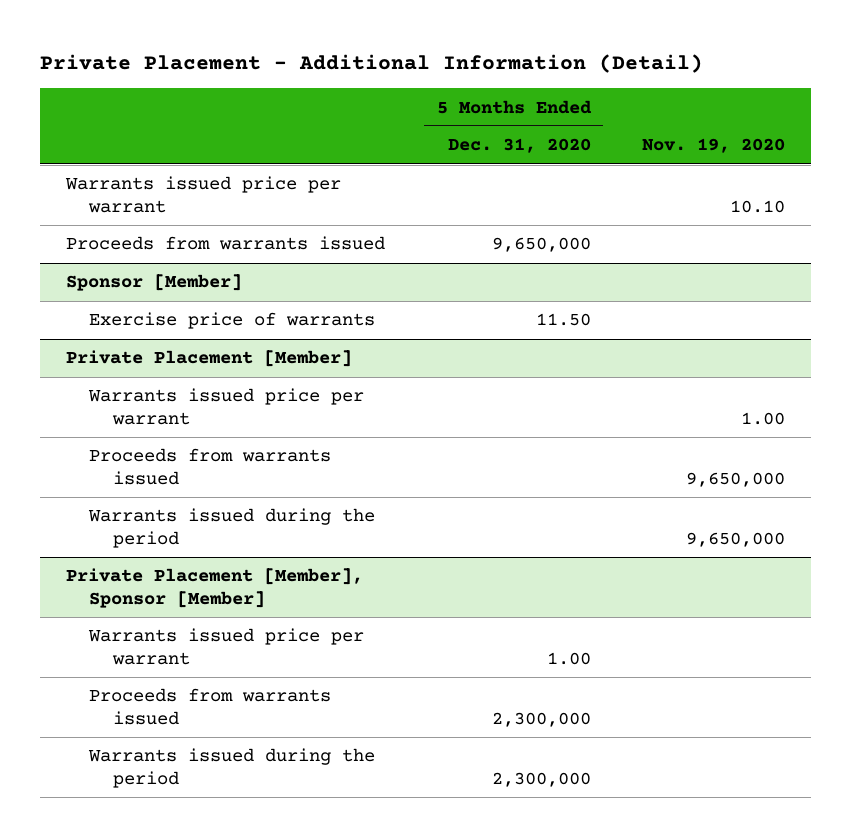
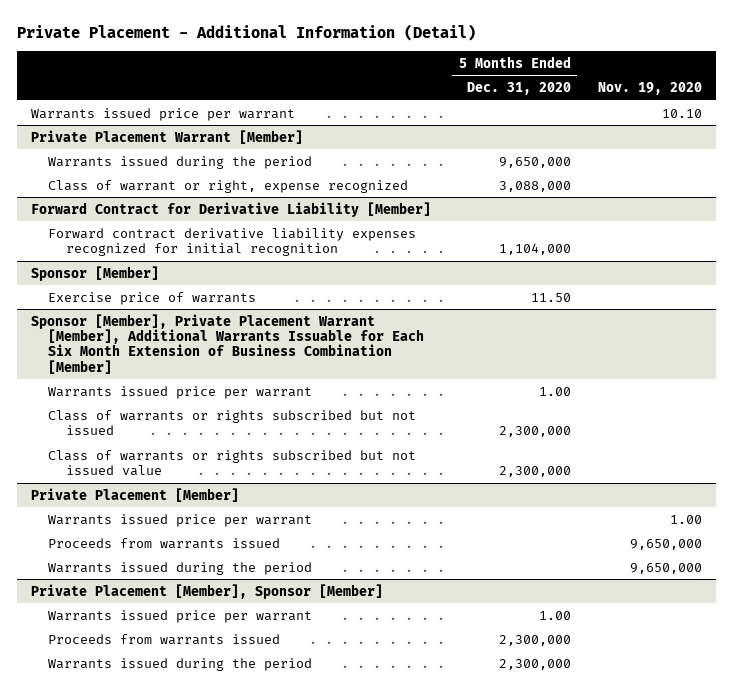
- Proceeds from warrants issued | 9,650,000 |
+ Private Placement Warrant [Member]
+ Warrants issued during the period | 9,650,000 |
+ Class of warrant or right, expense recognized | 3,088,000 |
+ Forward Contract for Derivative Liability [Member]
+ Forward contract derivative liability expenses recognized for initial recognition | 1,104,000 |
+ Sponsor [Member], Private Placement Warrant [Member], Additional Warrants Issuable for Each Six Month Extension of Business Combination [Member]
+ Warrants issued price per warrant | 1.00 |
+ Class of warrants or rights subscribed but not issued | 2,300,000 |
+ Class of warrants or rights subscribed but not issued value | 2,300,000 |

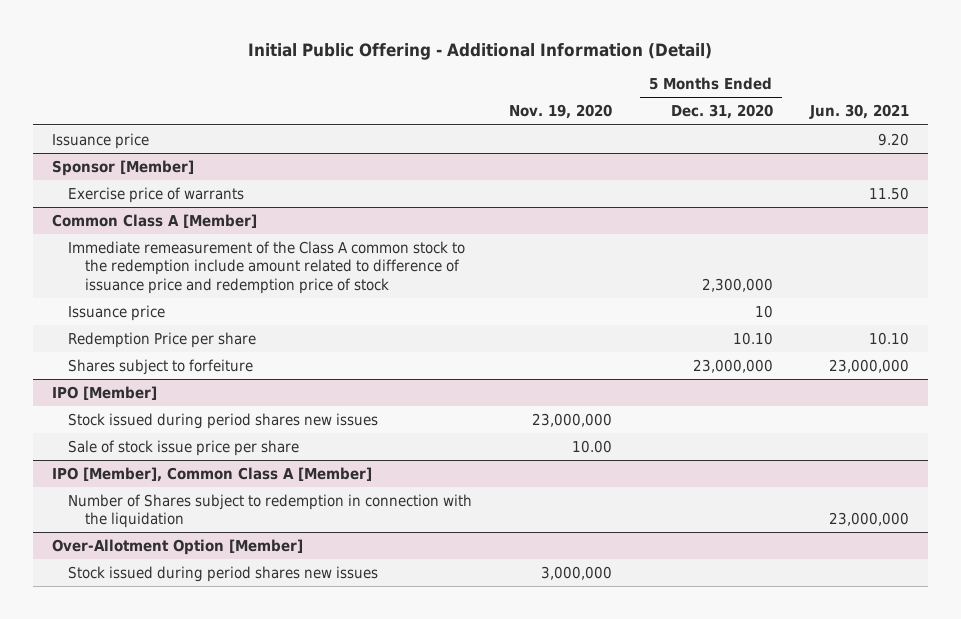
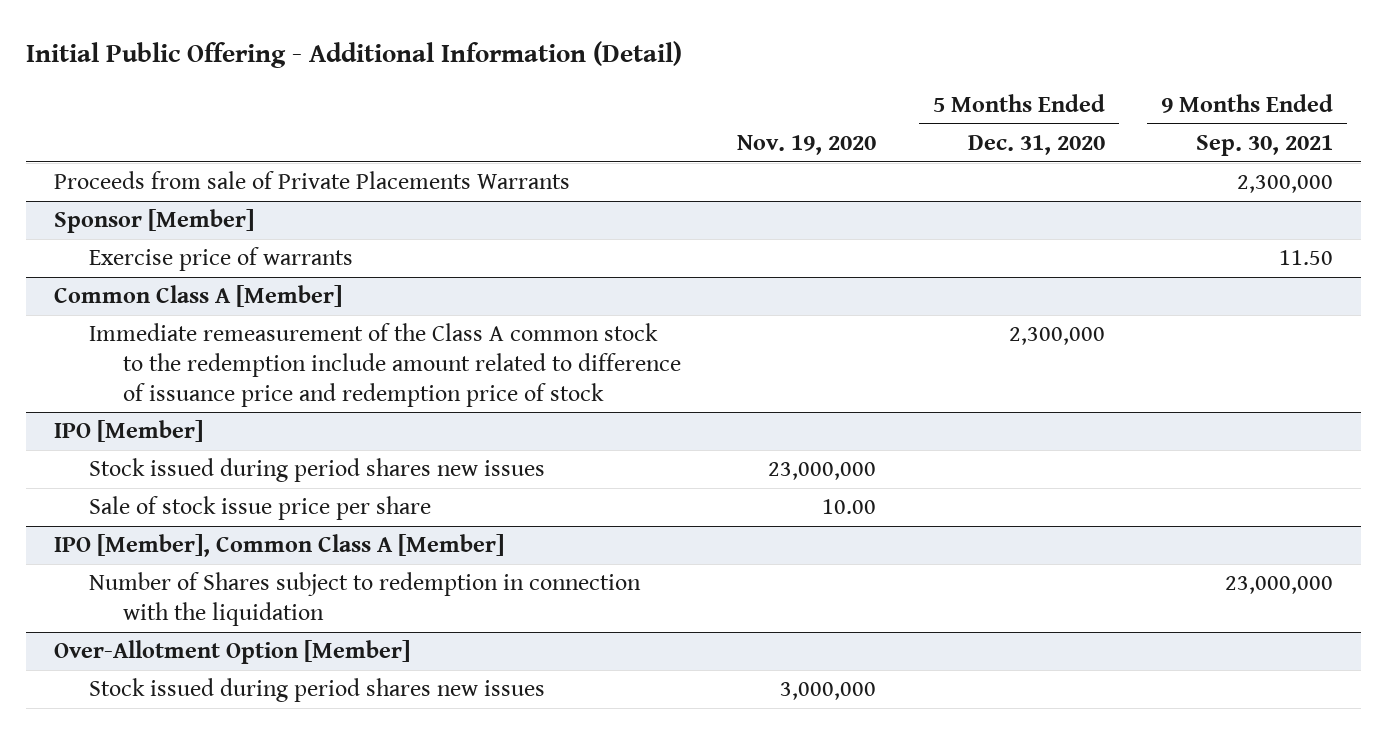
- | Nov. 19, 2020 | 5 Months Ended Dec. 31, 2020 | Jun. 30, 2021
+ | Nov. 19, 2020 | 5 Months Ended Dec. 31, 2020 | 9 Months Ended Sep. 30, 2021
- Issuance price | | | 9.20
+ Proceeds from sale of Private Placements Warrants | | | 2,300,000
@ Common Class A [Member]
- Issuance price | | 10 |
- Redemption Price per share | | 10.10 | 10.10
- Shares subject to forfeiture | | 23,000,000 | 23,000,000

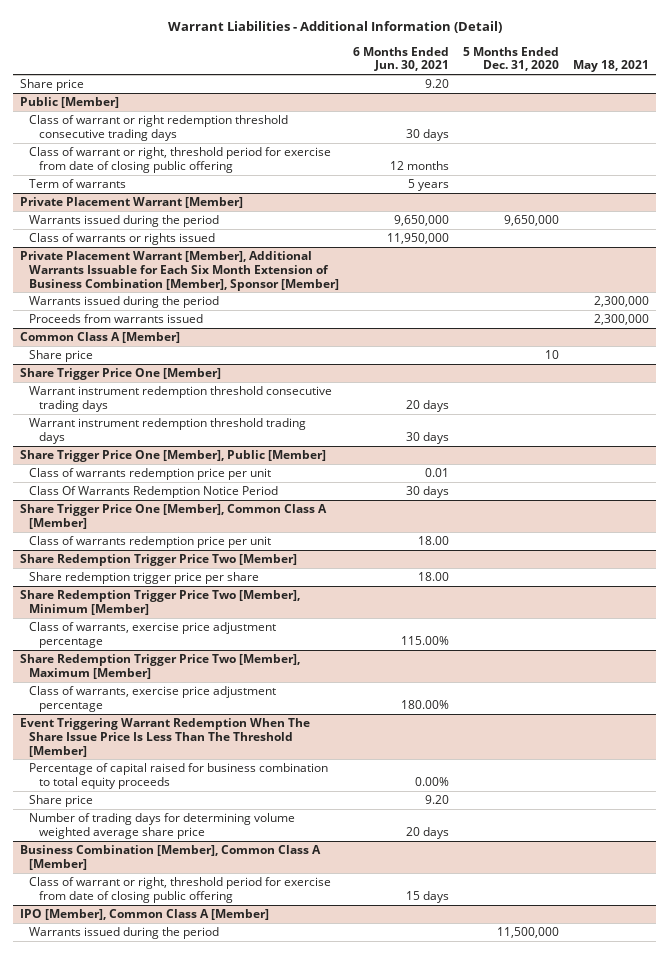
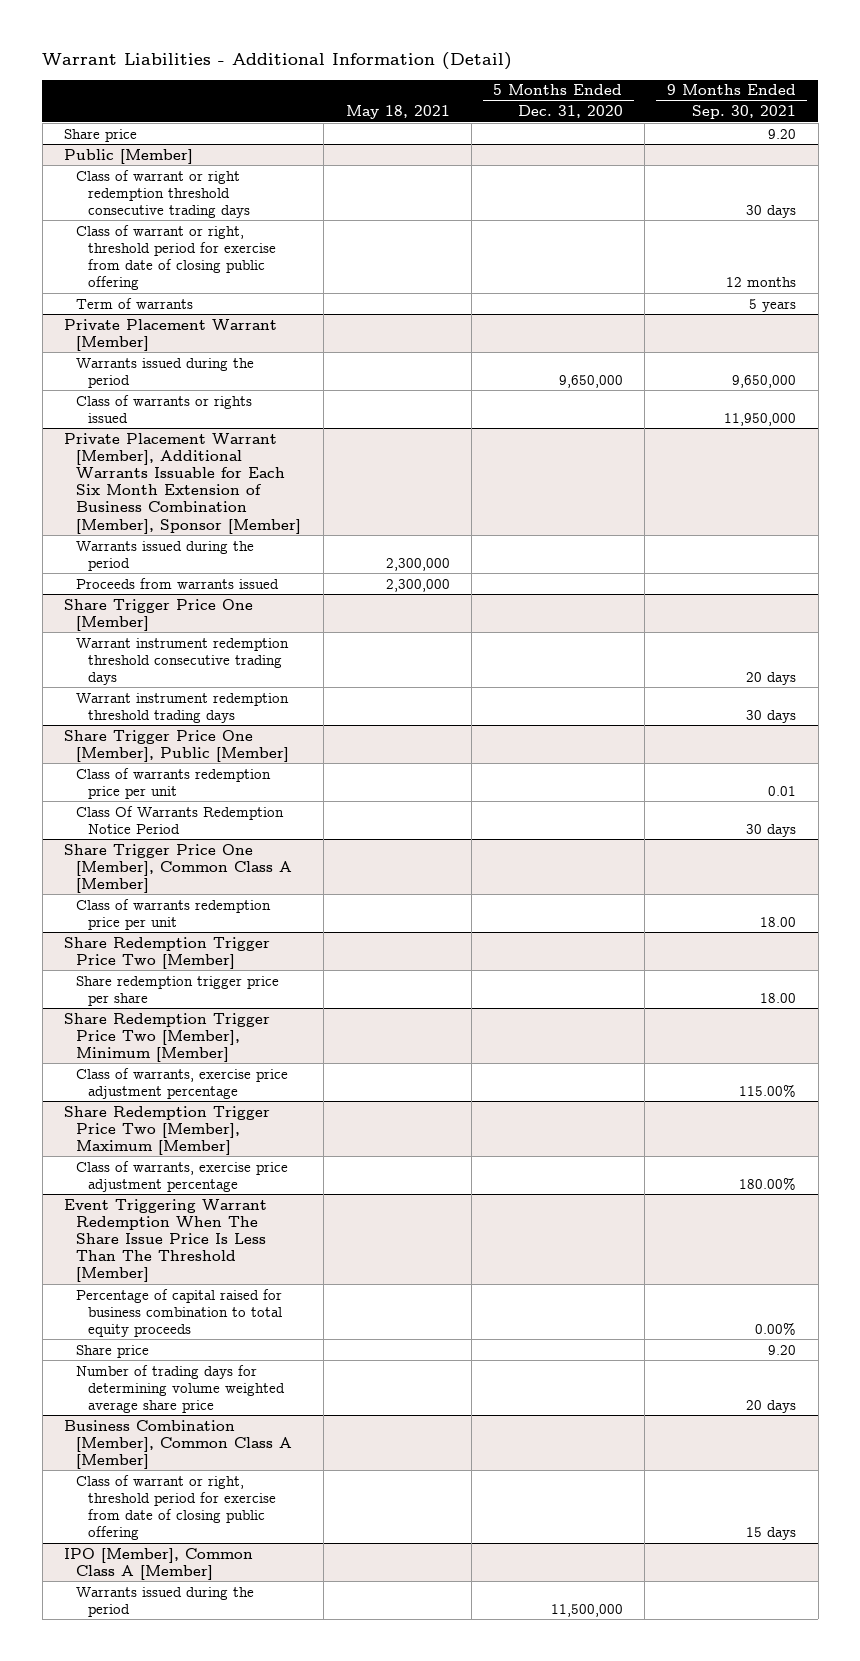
- | 6 Months Ended Jun. 30, 2021 | 5 Months Ended Dec. 31, 2020 | May 18, 2021
+ | May 18, 2021 | 5 Months Ended Dec. 31, 2020 | 9 Months Ended Sep. 30, 2021
- Common Class A [Member]
- Share price | | 10 |

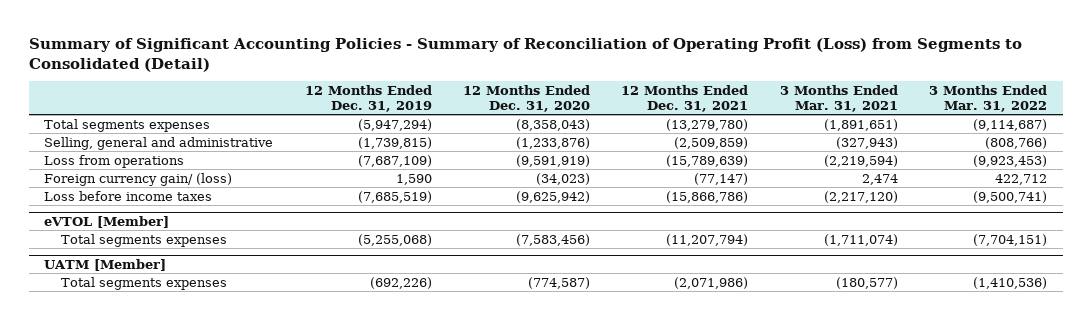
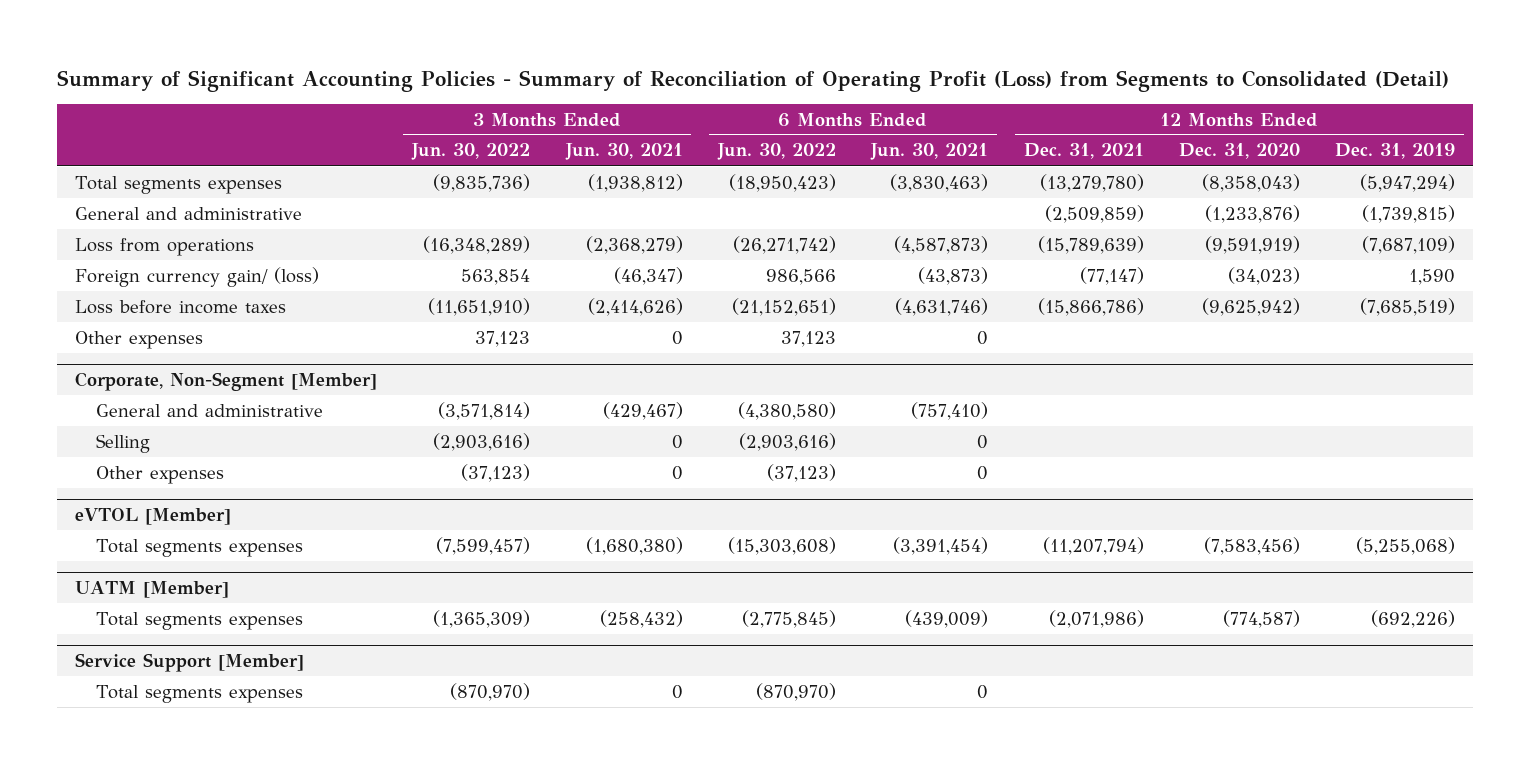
- | 12 Months Ended Dec. 31, 2019 | 12 Months Ended Dec. 31, 2020 | 12 Months Ended Dec. 31, 2021 | 3 Months Ended Mar. 31, 2021 | 3 Months Ended Mar. 31, 2022
+ | 3 Months Ended Jun. 30, 2022 | 3 Months Ended Jun. 30, 2021 | 6 Months Ended Jun. 30, 2022 | 6 Months Ended Jun. 30, 2021 | 12 Months Ended Dec. 31, 2021 | 12 Months Ended Dec. 31, 2020 | 12 Months Ended Dec. 31, 2019
- Selling, general and administrative | (1,739,815) | (1,233,876) | (2,509,859) | (327,943) | (808,766)
+ General and administrative | | | | | (2,509,859) | (1,233,876) | (1,739,815)
+ Other expenses | 37,123 | 0 | 37,123 | 0 | | |
+ Corporate, Non-Segment [Member]
+ General and administrative | (3,571,814) | (429,467) | (4,380,580) | (757,410) | | |
+ Selling | (2,903,616) | 0 | (2,903,616) | 0 | | |
+ Other expenses | (37,123) | 0 | (37,123) | 0 | | |
+ Service Support [Member]
+ Total segments expenses | (870,970) | 0 | (870,970) | 0 | | |

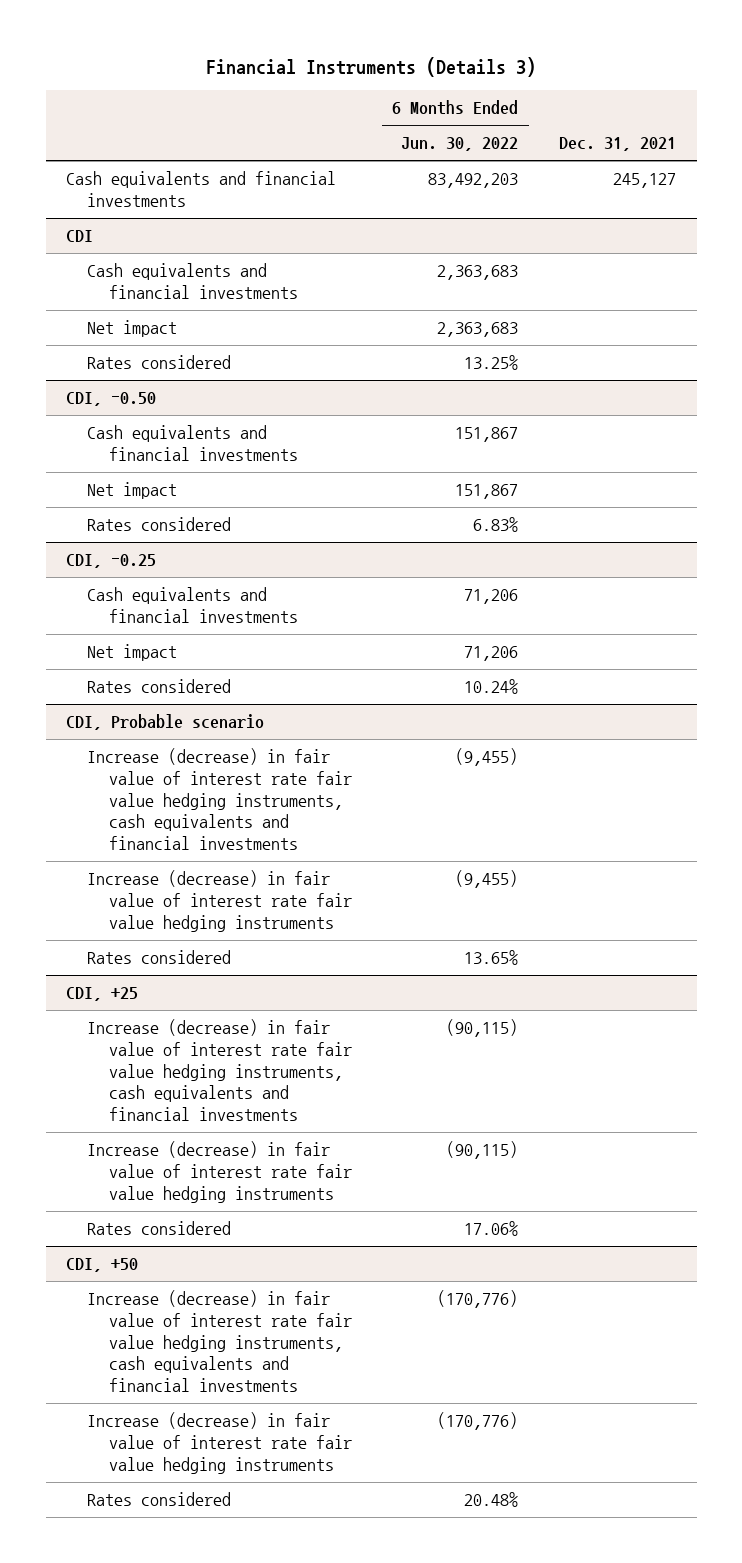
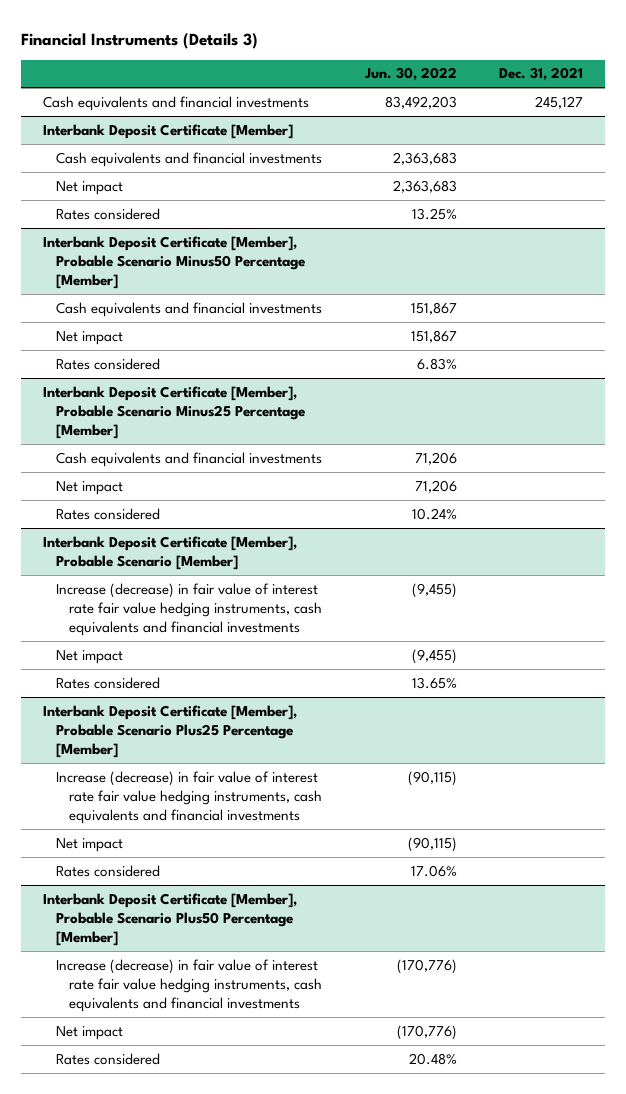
- | 6 Months Ended Jun. 30, 2022 | Dec. 31, 2021
+ | Jun. 30, 2022 | Dec. 31, 2021
- CDI
+ Interbank Deposit Certificate [Member]
- CDI, -0.50
- Cash equivalents and financial investments | 151,867 |
- Net impact | 151,867 |
- Rates considered | 6.83% |
- CDI, -0.25
- Cash equivalents and financial investments | 71,206 |
- Net impact | 71,206 |
- Rates considered | 10.24% |
- CDI, Probable scenario
- Increase (decrease) in fair value of interest rate fair value hedging instruments, cash equivalents and financial investments | (9,455) |
- Increase (decrease) in fair value of interest rate fair value hedging instruments | (9,455) |
- Rates considered | 13.65% |
- CDI, +25
- Increase (decrease) in fair value of interest rate fair value hedging instruments, cash equivalents and financial investments | (90,115) |
- Increase (decrease) in fair value of interest rate fair value hedging instruments | (90,115) |
- Rates considered | 17.06% |
- CDI, +50
- Increase (decrease) in fair value of interest rate fair value hedging instruments, cash equivalents and financial investments | (170,776) |
- Increase (decrease) in fair value of interest rate fair value hedging instruments | (170,776) |
- Rates considered | 20.48% |
+ Interbank Deposit Certificate [Member], Probable Scenario Minus50 Percentage [Member]
+ Cash equivalents and financial investments | 151,867 |
+ Net impact | 151,867 |
+ Rates considered | 6.83% |
+ Interbank Deposit Certificate [Member], Probable Scenario Minus25 Percentage [Member]
+ Cash equivalents and financial investments | 71,206 |
+ Net impact | 71,206 |
+ Rates considered | 10.24% |
+ Interbank Deposit Certificate [Member], Probable Scenario [Member]
+ Increase (decrease) in fair value of interest rate fair value hedging instruments, cash equivalents and financial investments | (9,455) |
+ Net impact | (9,455) |
+ Rates considered | 13.65% |
+ Interbank Deposit Certificate [Member], Probable Scenario Plus25 Percentage [Member]
+ Increase (decrease) in fair value of interest rate fair value hedging instruments, cash equivalents and financial investments | (90,115) |
+ Net impact | (90,115) |
+ Rates considered | 17.06% |
+ Interbank Deposit Certificate [Member], Probable Scenario Plus50 Percentage [Member]
+ Increase (decrease) in fair value of interest rate fair value hedging instruments, cash equivalents and financial investments | (170,776) |
+ Net impact | (170,776) |
+ Rates considered | 20.48% |

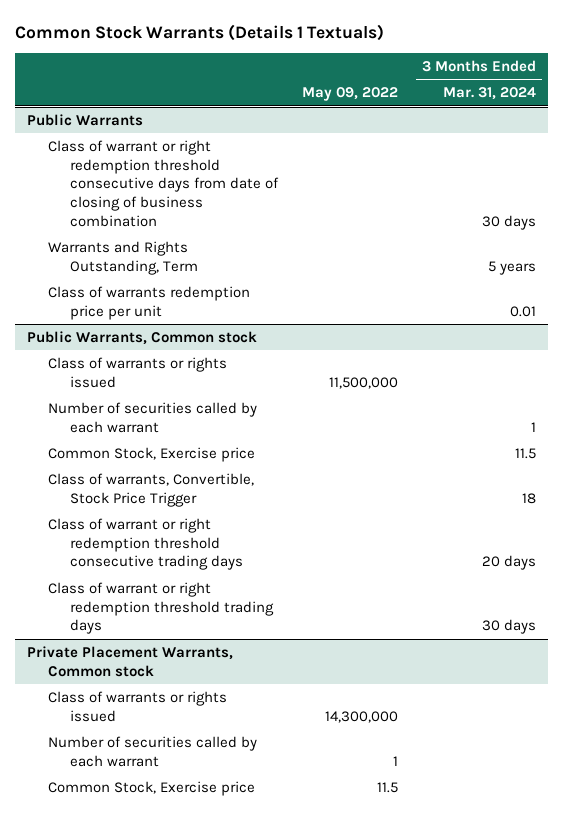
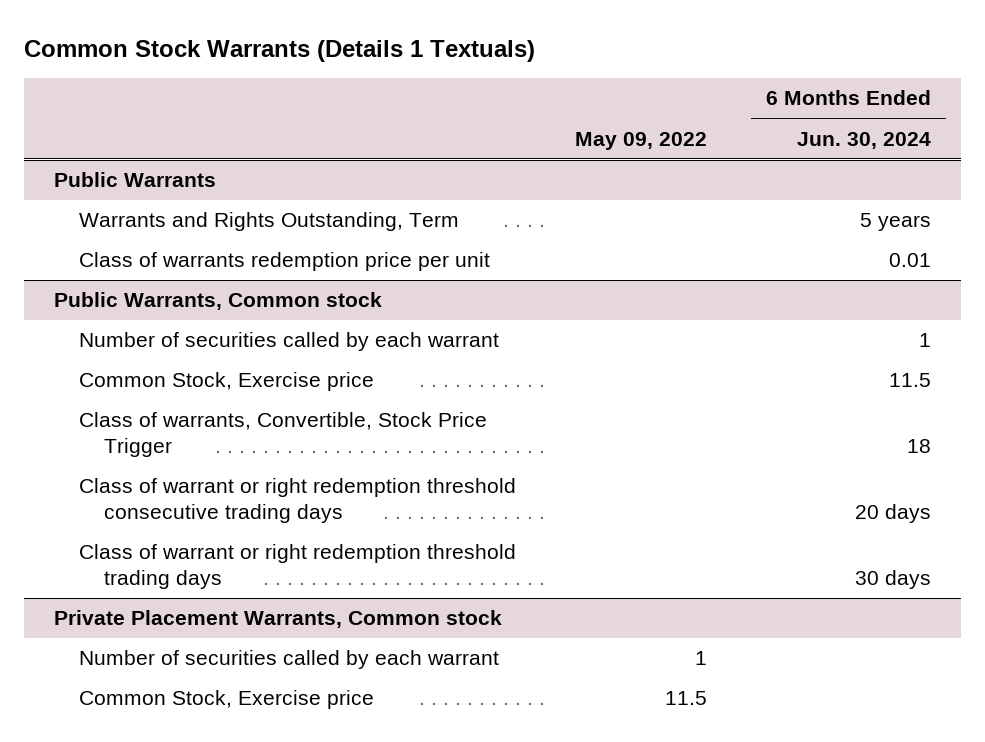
- | May 09, 2022 | 3 Months Ended Mar. 31, 2024
+ | May 09, 2022 | 6 Months Ended Jun. 30, 2024
@ Public Warrants
- Class of warrant or right redemption threshold consecutive days from date of closing of business combination | | 30 days
@ Public Warrants, Common stock
- Class of warrants or rights issued | 11,500,000 |
@ Private Placement Warrants, Common stock
- Class of warrants or rights issued | 14,300,000 |

